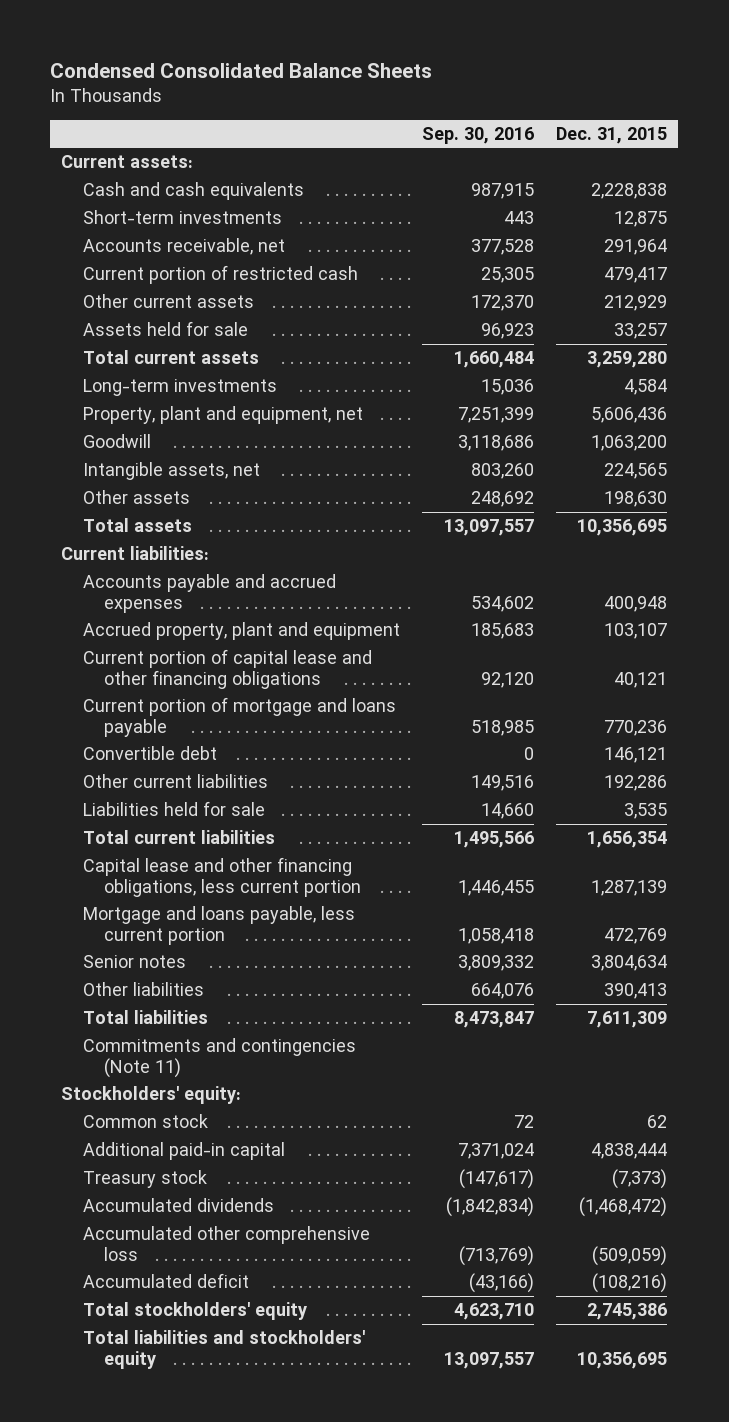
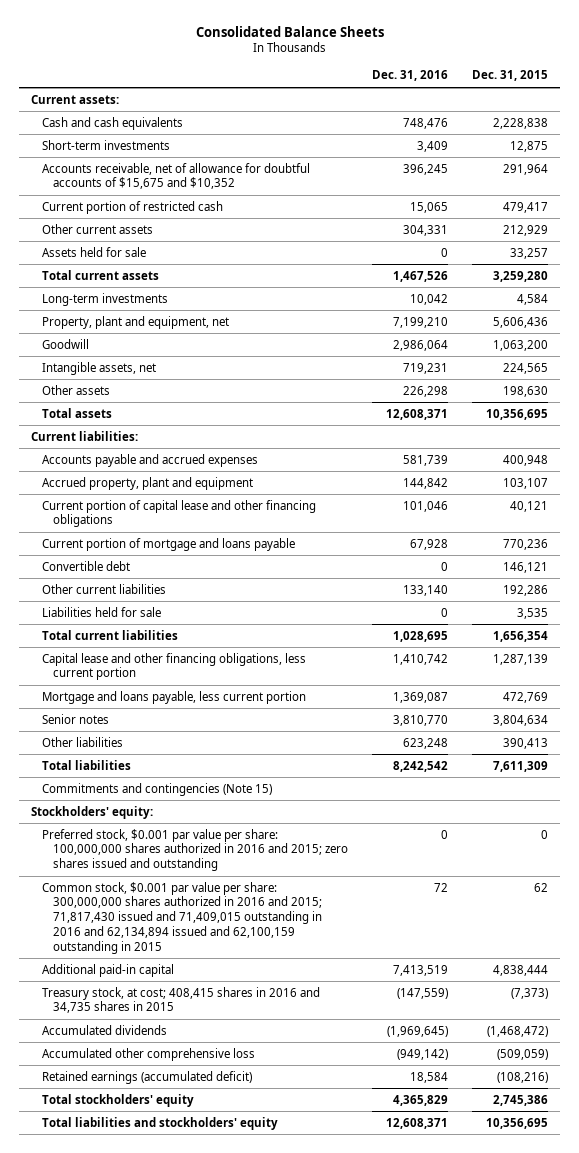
- Condensed Consolidated Balance Sheets
+ Consolidated Balance Sheets
- | Sep. 30, 2016 | Dec. 31, 2015
+ | Dec. 31, 2016 | Dec. 31, 2015
- Accounts receivable, net | 377,528 | 291,964
+ Accounts receivable, net of allowance for doubtful accounts of $15,675 and $10,352 | 396,245 | 291,964
- Commitments and contingencies (Note 11)
+ Commitments and contingencies (Note 15)
- Common stock | 72 | 62
+ Preferred stock, $0.001 par value per share: 100,000,000 shares authorized in 2016 and 2015; zero shares issued and outstanding | 0 | 0
+ Common stock, $0.001 par value per share: 300,000,000 shares authorized in 2016 and 2015; 71,817,430 issued and 71,409,015 outstanding in 2016 and 62,134,894 issued and 62,100,159 outstanding in 2015 | 72 | 62
- Treasury stock | (147,617) | (7,373)
+ Treasury stock, at cost; 408,415 shares in 2016 and 34,735 shares in 2015 | (147,559) | (7,373)
- Accumulated deficit | (43,166) | (108,216)
+ Retained earnings (accumulated deficit) | 18,584 | (108,216)

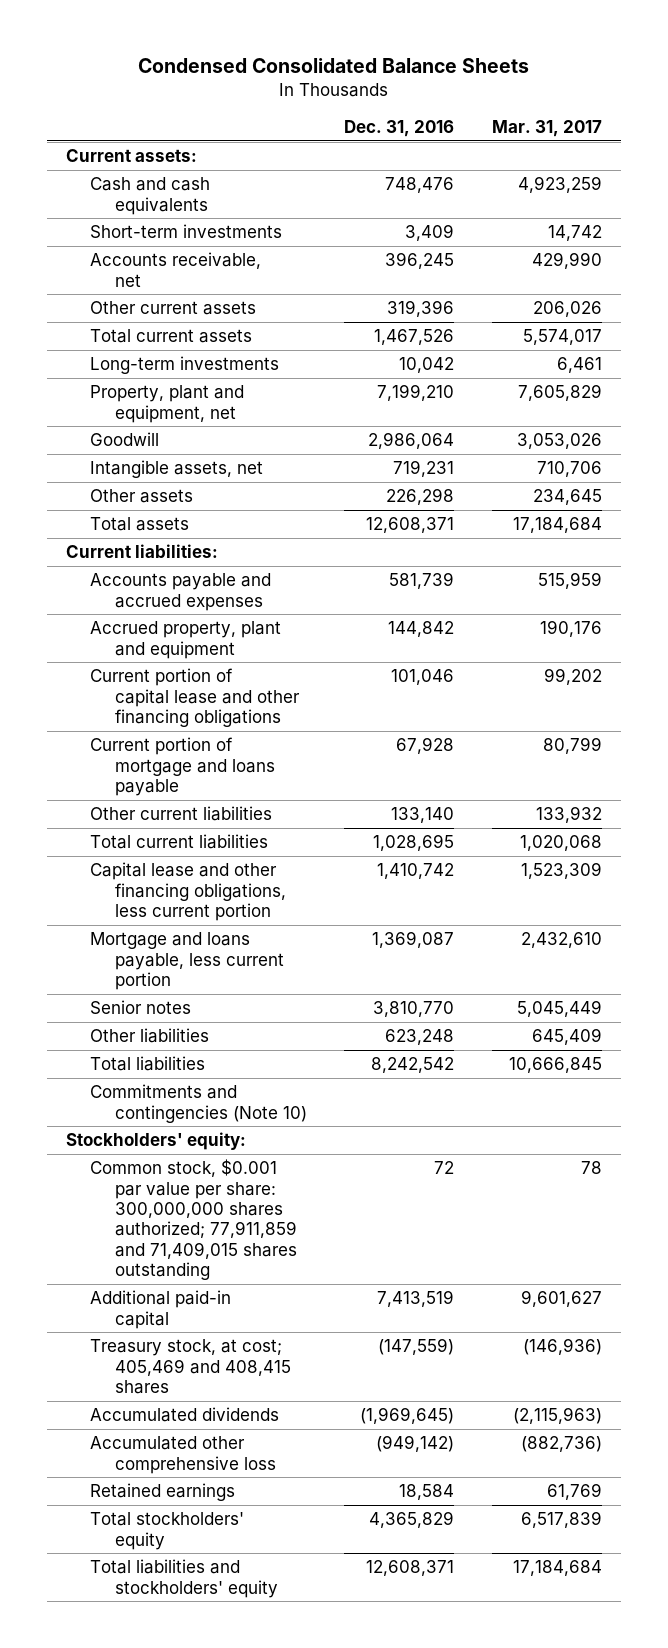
- Consolidated Balance Sheets
+ Condensed Consolidated Balance Sheets
- | Dec. 31, 2016 | Dec. 31, 2015
+ | Dec. 31, 2016 | Mar. 31, 2017
- Accounts receivable, net of allowance for doubtful accounts of $15,675 and $10,352 | 396,245 | 291,964
- Current portion of restricted cash | 15,065 | 479,417
- Other current assets | 304,331 | 212,929
- Assets held for sale | 0 | 33,257
+ Accounts receivable, net | 396,245 | 429,990
+ Other current assets | 319,396 | 206,026
- Convertible debt | 0 | 146,121
- Liabilities held for sale | 0 | 3,535
- Commitments and contingencies (Note 15)
+ Commitments and contingencies (Note 10)
- Preferred stock, $0.001 par value per share: 100,000,000 shares authorized in 2016 and 2015; zero shares issued and outstanding | 0 | 0
- Common stock, $0.001 par value per share: 300,000,000 shares authorized in 2016 and 2015; 71,817,430 issued and 71,409,015 outstanding in 2016 and 62,134,894 issued and 62,100,159 outstanding in 2015 | 72 | 62
+ Common stock, $0.001 par value per share: 300,000,000 shares authorized; 77,911,859 and 71,409,015 shares outstanding | 72 | 78
- Treasury stock, at cost; 408,415 shares in 2016 and 34,735 shares in 2015 | (147,559) | (7,373)
+ Treasury stock, at cost; 405,469 and 408,415 shares | (147,559) | (146,936)
- Retained earnings (accumulated deficit) | 18,584 | (108,216)
+ Retained earnings | 18,584 | 61,769

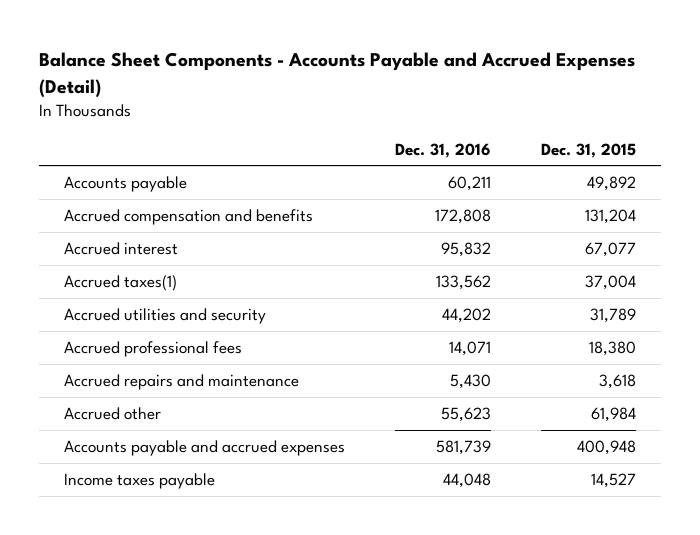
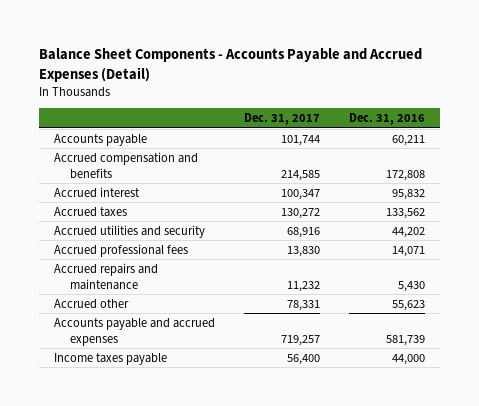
- | Dec. 31, 2016 | Dec. 31, 2015
+ | Dec. 31, 2017 | Dec. 31, 2016
- Accrued taxes(1) | 133,562 | 37,004
+ Accrued taxes | 130,272 | 133,562
- Income taxes payable | 44,048 | 14,527
+ Income taxes payable | 56,400 | 44,000

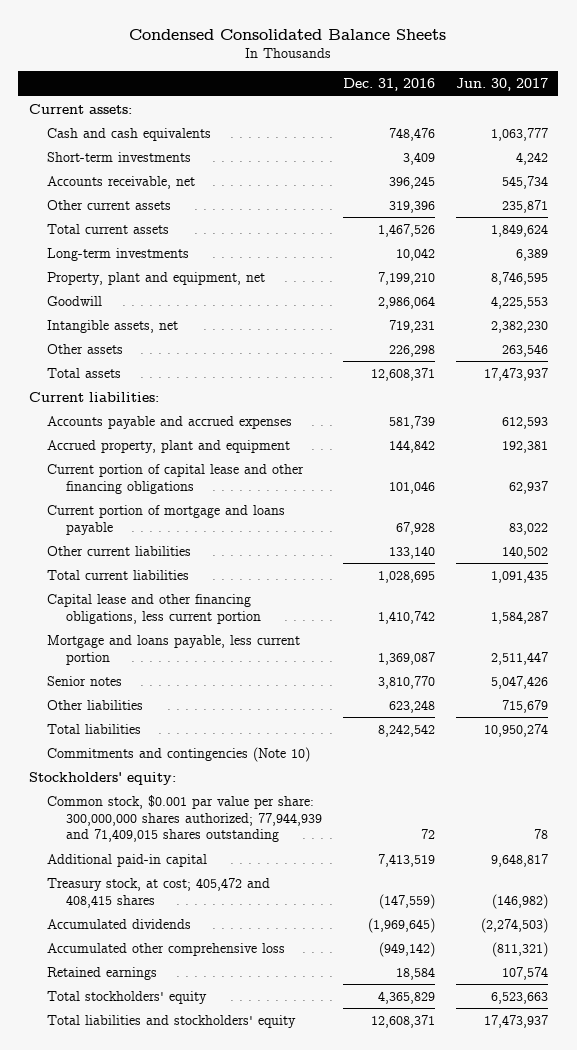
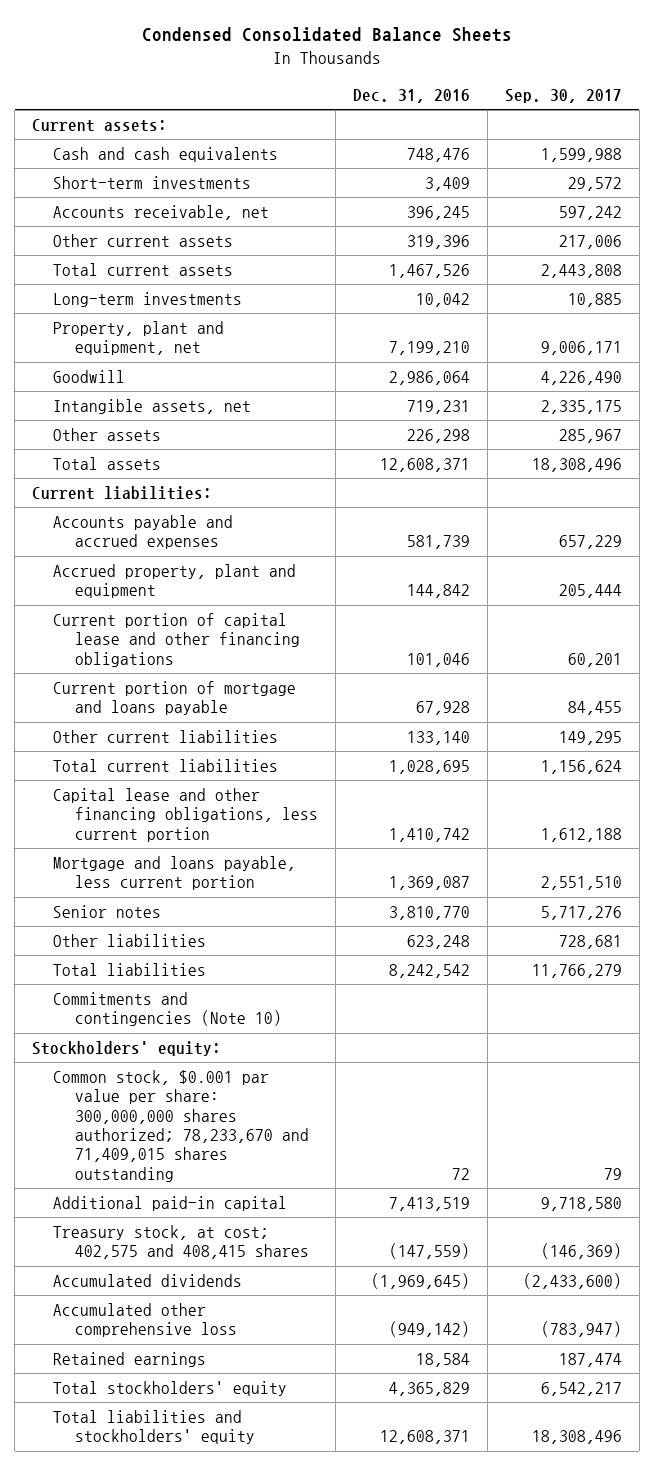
- | Dec. 31, 2016 | Jun. 30, 2017
+ | Dec. 31, 2016 | Sep. 30, 2017
- Common stock, $0.001 par value per share: 300,000,000 shares authorized; 77,944,939 and 71,409,015 shares outstanding | 72 | 78
+ Common stock, $0.001 par value per share: 300,000,000 shares authorized; 78,233,670 and 71,409,015 shares outstanding | 72 | 79
- Treasury stock, at cost; 405,472 and 408,415 shares | (147,559) | (146,982)
+ Treasury stock, at cost; 402,575 and 408,415 shares | (147,559) | (146,369)

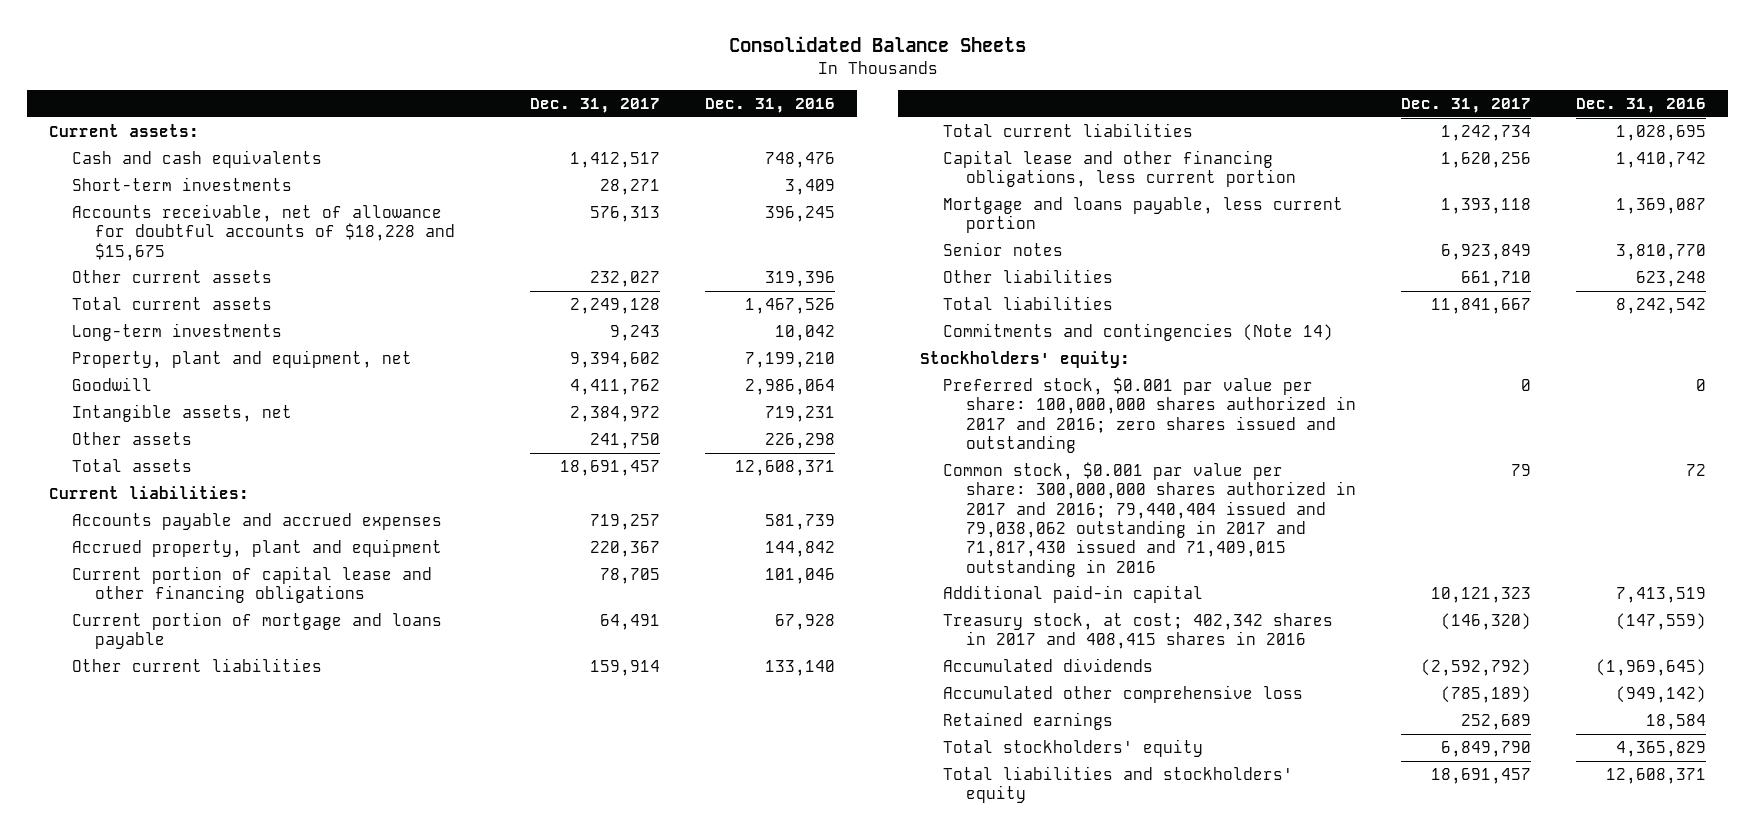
- Condensed Consolidated Balance Sheets
+ Consolidated Balance Sheets
- | Dec. 31, 2016 | Sep. 30, 2017
+ | Dec. 31, 2017 | Dec. 31, 2016
- Accounts receivable, net | 396,245 | 597,242
+ Accounts receivable, net of allowance for doubtful accounts of $18,228 and $15,675 | 576,313 | 396,245
- Commitments and contingencies (Note 10)
+ Commitments and contingencies (Note 14)
- Common stock, $0.001 par value per share: 300,000,000 shares authorized; 78,233,670 and 71,409,015 shares outstanding | 72 | 79
+ Preferred stock, $0.001 par value per share: 100,000,000 shares authorized in 2017 and 2016; zero shares issued and outstanding | 0 | 0
+ Common stock, $0.001 par value per share: 300,000,000 shares authorized in 2017 and 2016; 79,440,404 issued and 79,038,062 outstanding in 2017 and 71,817,430 issued and 71,409,015 outstanding in 2016 | 79 | 72
- Treasury stock, at cost; 402,575 and 408,415 shares | (147,559) | (146,369)
+ Treasury stock, at cost; 402,342 shares in 2017 and 408,415 shares in 2016 | (146,320) | (147,559)

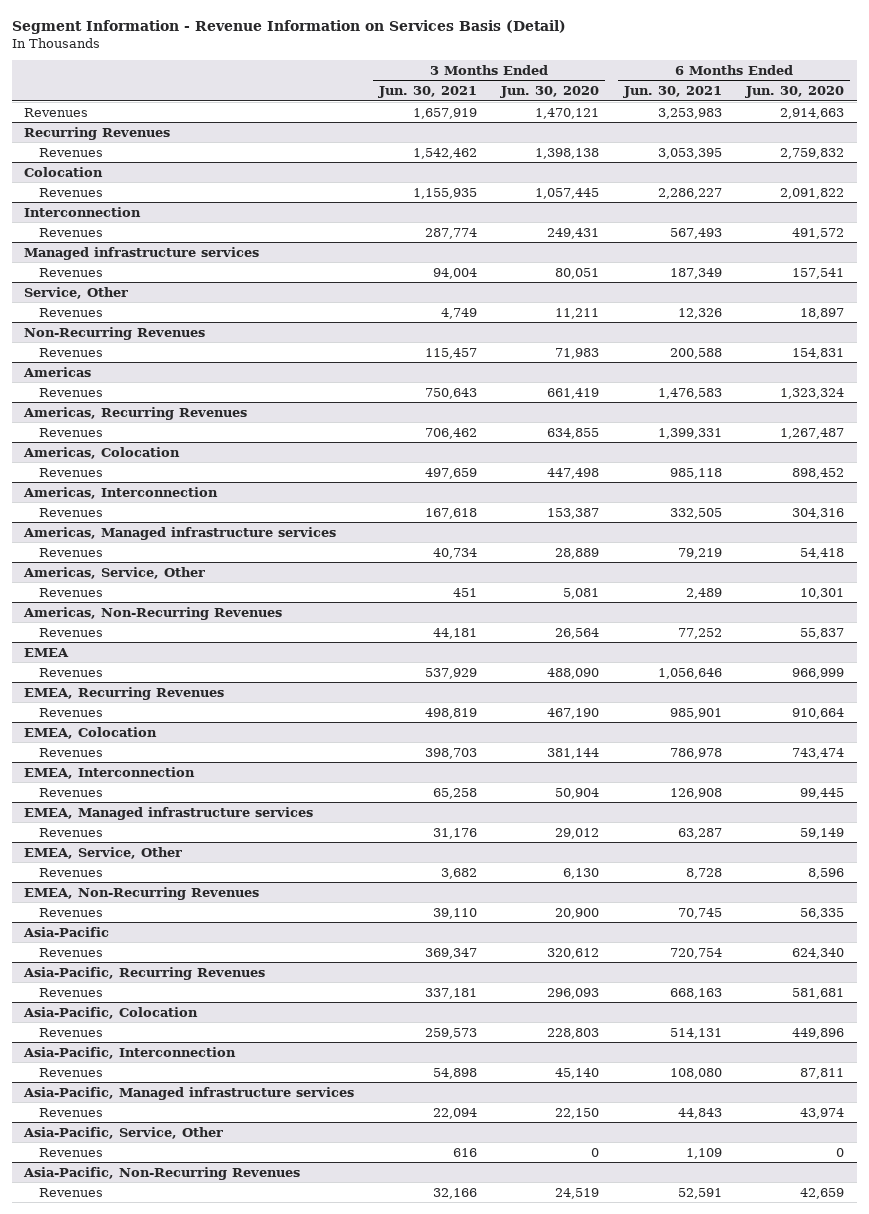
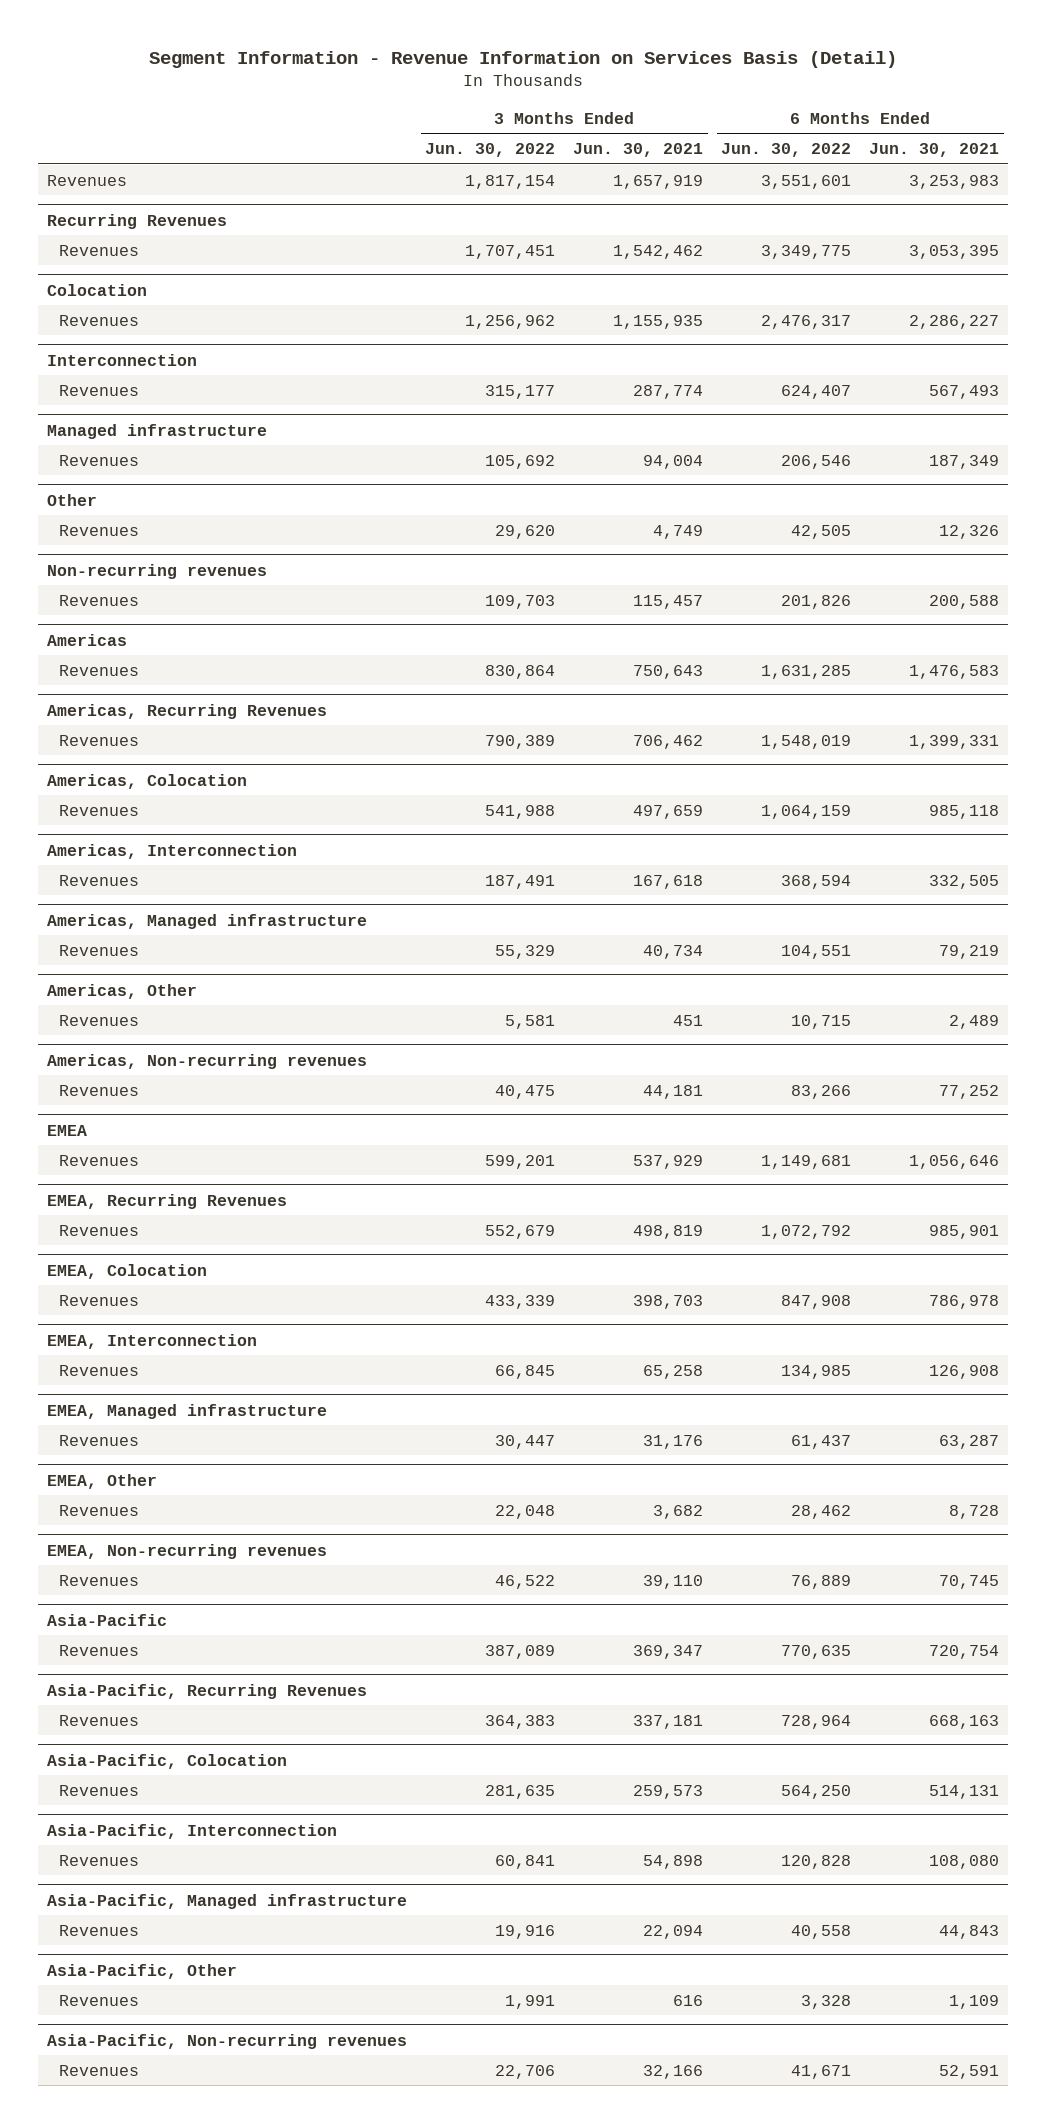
- | 3 Months Ended Jun. 30, 2021 | 3 Months Ended Jun. 30, 2020 | 6 Months Ended Jun. 30, 2021 | 6 Months Ended Jun. 30, 2020
+ | 3 Months Ended Jun. 30, 2022 | 3 Months Ended Jun. 30, 2021 | 6 Months Ended Jun. 30, 2022 | 6 Months Ended Jun. 30, 2021
- Managed infrastructure services
+ Managed infrastructure
- Service, Other
+ Other
- Non-Recurring Revenues
+ Non-recurring revenues
- Americas, Managed infrastructure services
+ Americas, Managed infrastructure
- Americas, Service, Other
+ Americas, Other
- Americas, Non-Recurring Revenues
+ Americas, Non-recurring revenues
- EMEA, Managed infrastructure services
+ EMEA, Managed infrastructure
- EMEA, Service, Other
+ EMEA, Other
- EMEA, Non-Recurring Revenues
+ EMEA, Non-recurring revenues
- Asia-Pacific, Managed infrastructure services
+ Asia-Pacific, Managed infrastructure
- Asia-Pacific, Service, Other
+ Asia-Pacific, Other
- Asia-Pacific, Non-Recurring Revenues
+ Asia-Pacific, Non-recurring revenues

